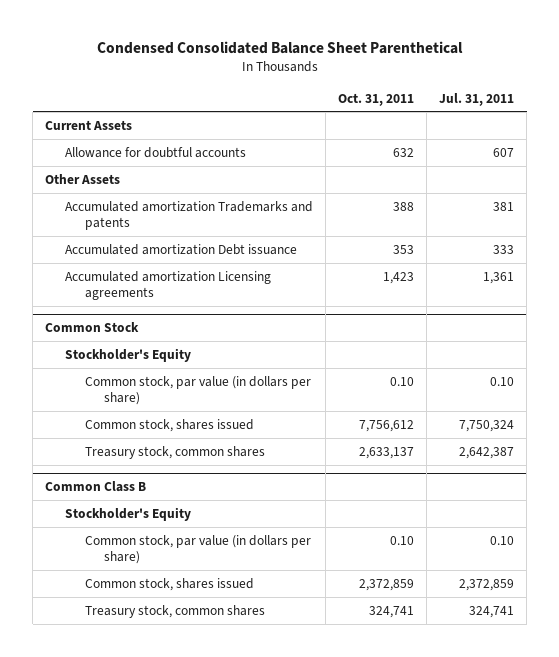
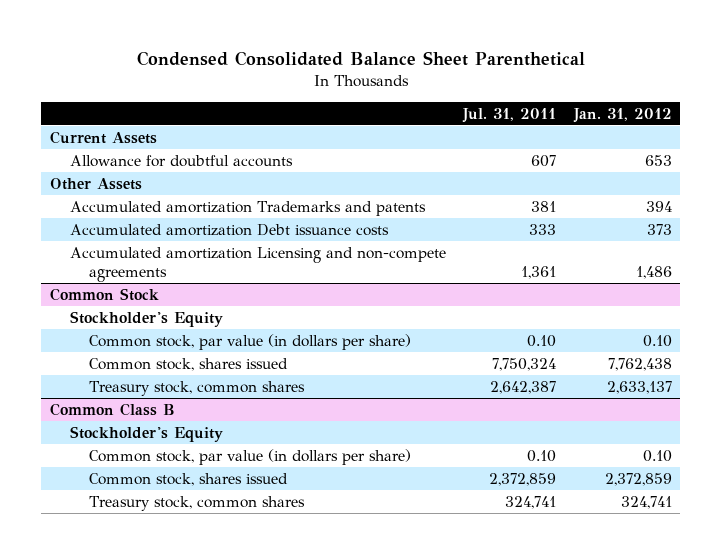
- | Oct. 31, 2011 | Jul. 31, 2011
+ | Jul. 31, 2011 | Jan. 31, 2012
- Accumulated amortization Debt issuance | 353 | 333
- Accumulated amortization Licensing agreements | 1,423 | 1,361
+ Accumulated amortization Debt issuance costs | 333 | 373
+ Accumulated amortization Licensing and non-compete agreements | 1,361 | 1,486

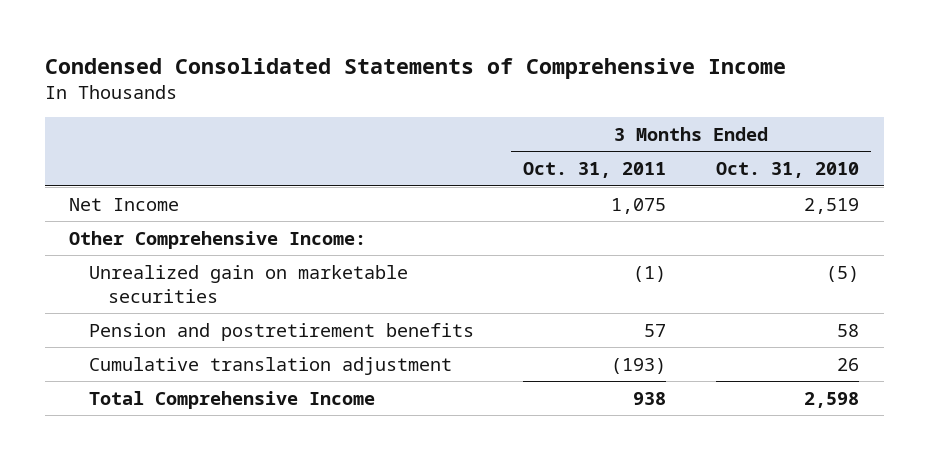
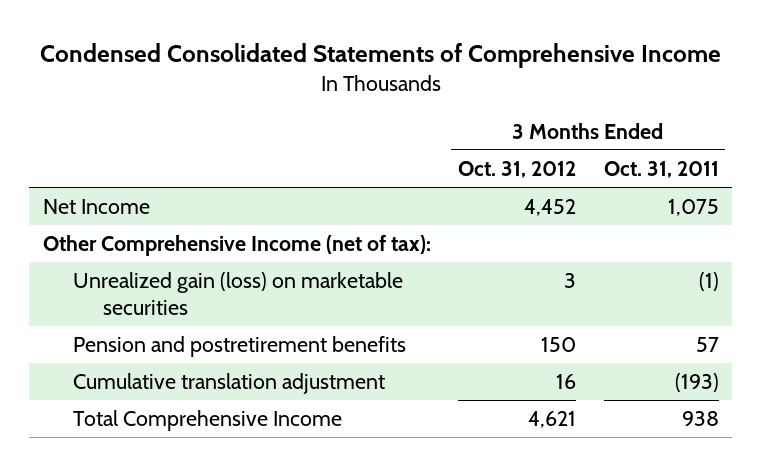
- | 3 Months Ended Oct. 31, 2011 | 3 Months Ended Oct. 31, 2010
+ | 3 Months Ended Oct. 31, 2012 | 3 Months Ended Oct. 31, 2011
- Other Comprehensive Income:
- Unrealized gain on marketable securities | (1) | (5)
+ Other Comprehensive Income (net of tax):
+ Unrealized gain (loss) on marketable securities | 3 | (1)

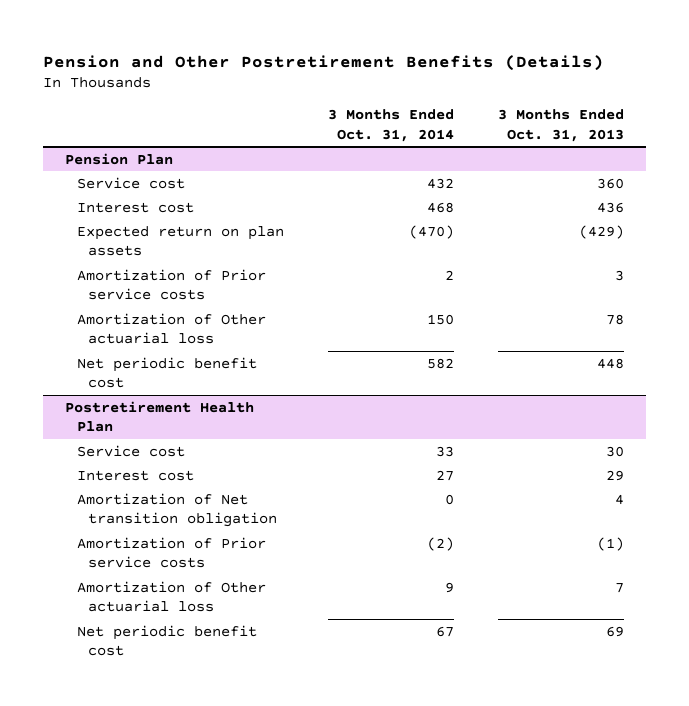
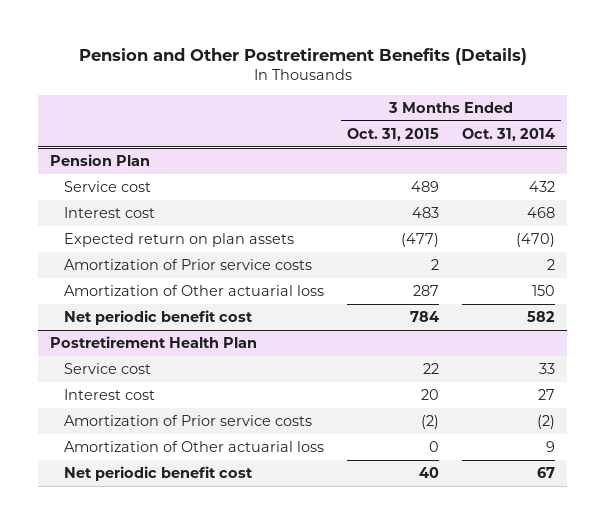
- | 3 Months Ended Oct. 31, 2014 | 3 Months Ended Oct. 31, 2013
+ | 3 Months Ended Oct. 31, 2015 | 3 Months Ended Oct. 31, 2014
@ Postretirement Health Plan
- Amortization of Net transition obligation | 0 | 4

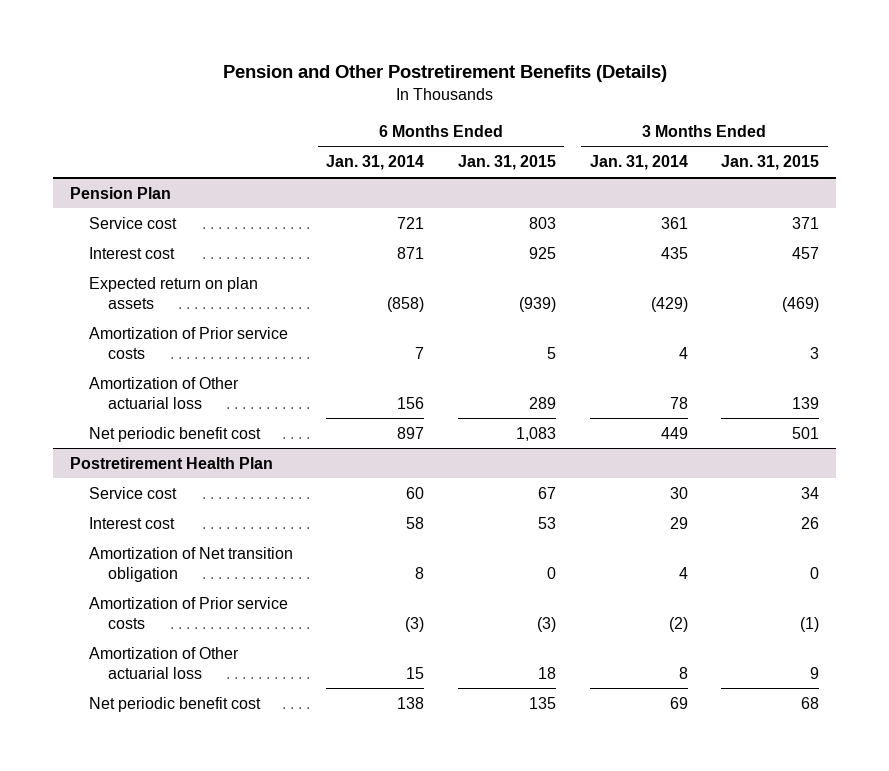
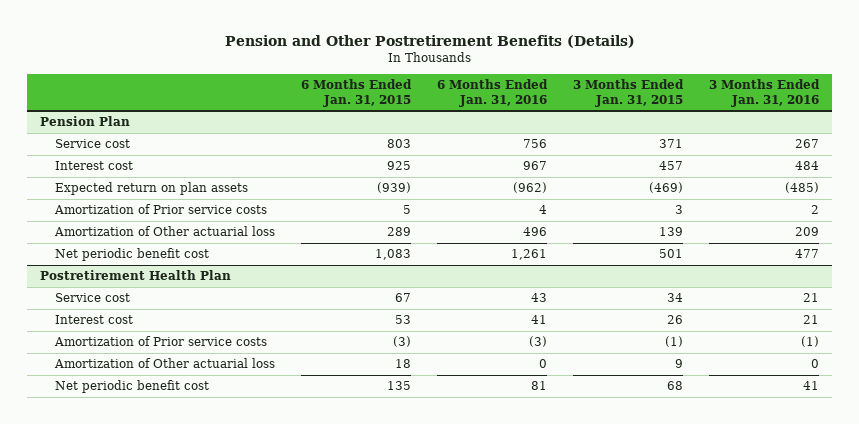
- | 6 Months Ended Jan. 31, 2014 | 6 Months Ended Jan. 31, 2015 | 3 Months Ended Jan. 31, 2014 | 3 Months Ended Jan. 31, 2015
+ | 6 Months Ended Jan. 31, 2015 | 6 Months Ended Jan. 31, 2016 | 3 Months Ended Jan. 31, 2015 | 3 Months Ended Jan. 31, 2016
@ Postretirement Health Plan
- Amortization of Net transition obligation | 8 | 0 | 4 | 0

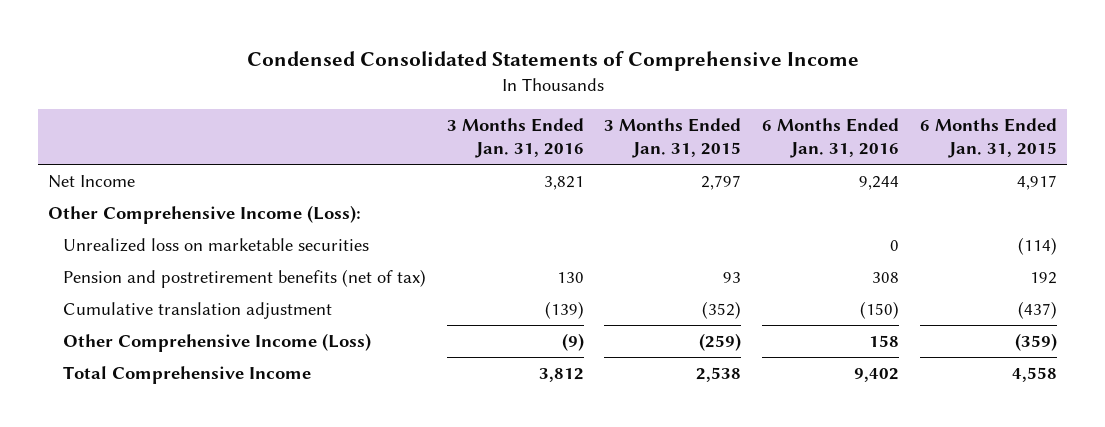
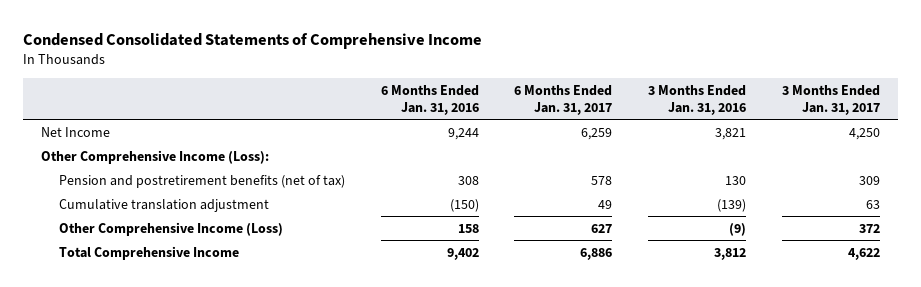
- | 3 Months Ended Jan. 31, 2016 | 3 Months Ended Jan. 31, 2015 | 6 Months Ended Jan. 31, 2016 | 6 Months Ended Jan. 31, 2015
+ | 6 Months Ended Jan. 31, 2016 | 6 Months Ended Jan. 31, 2017 | 3 Months Ended Jan. 31, 2016 | 3 Months Ended Jan. 31, 2017
- Unrealized loss on marketable securities | | | 0 | (114)

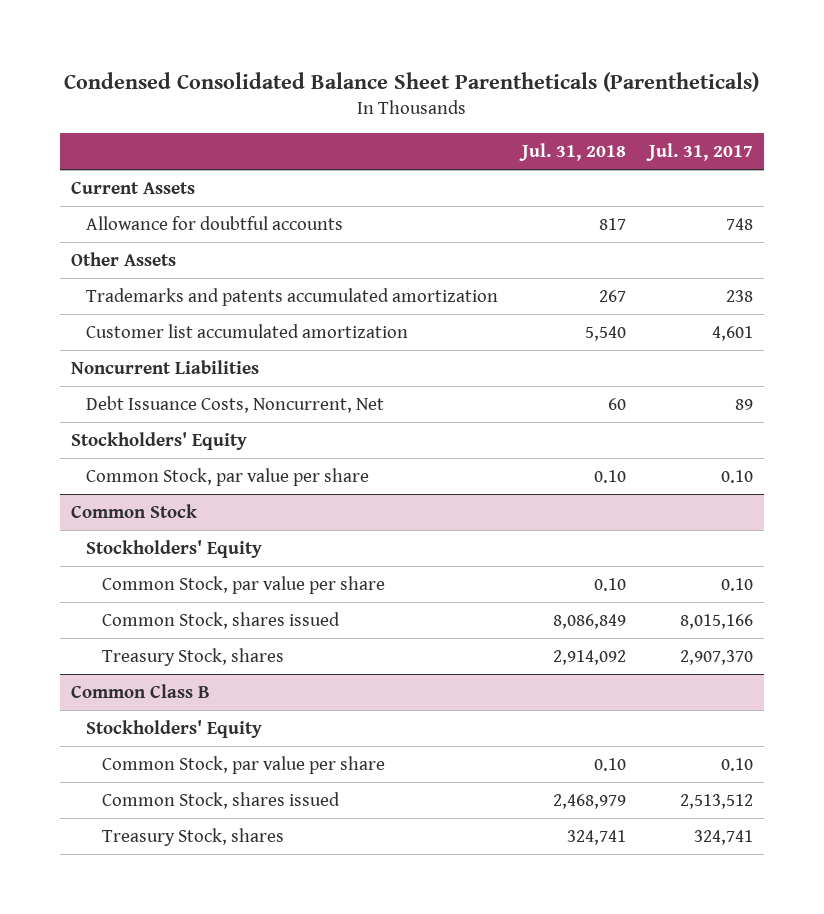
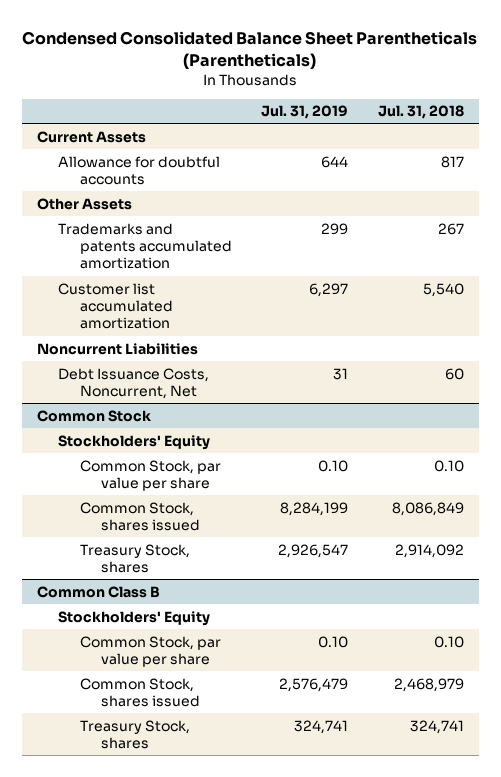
- | Jul. 31, 2018 | Jul. 31, 2017
+ | Jul. 31, 2019 | Jul. 31, 2018
- Stockholders' Equity
- Common Stock, par value per share | 0.10 | 0.10

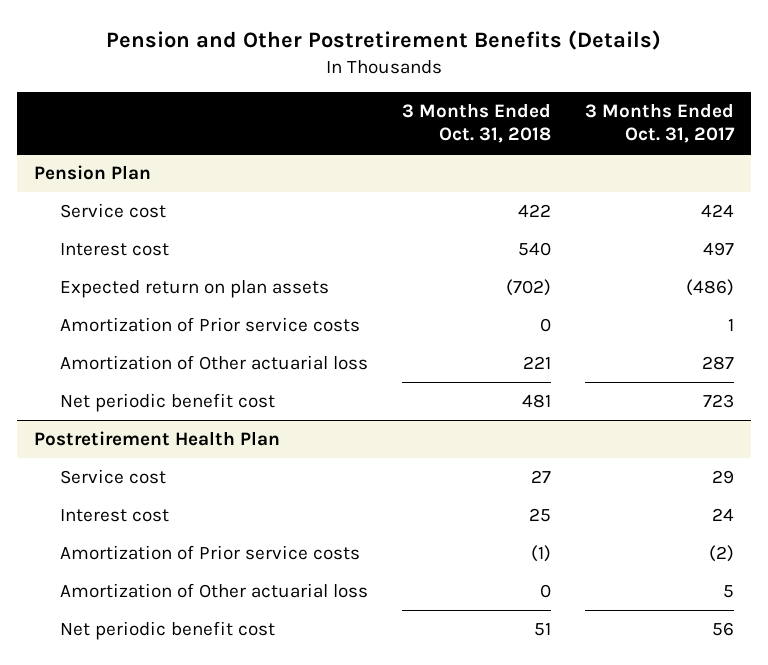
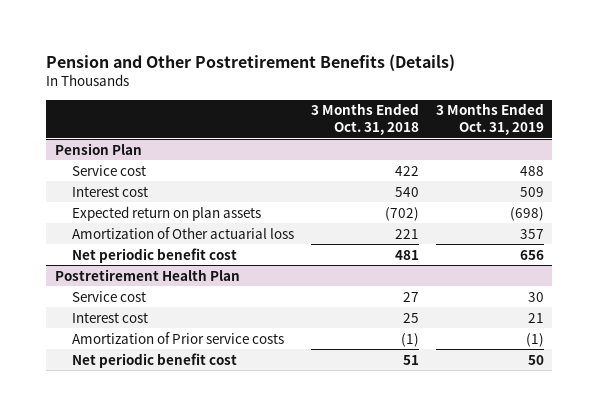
- | 3 Months Ended Oct. 31, 2018 | 3 Months Ended Oct. 31, 2017
+ | 3 Months Ended Oct. 31, 2018 | 3 Months Ended Oct. 31, 2019
@ Pension Plan
- Amortization of Prior service costs | 0 | 1
@ Postretirement Health Plan
- Amortization of Other actuarial loss | 0 | 5

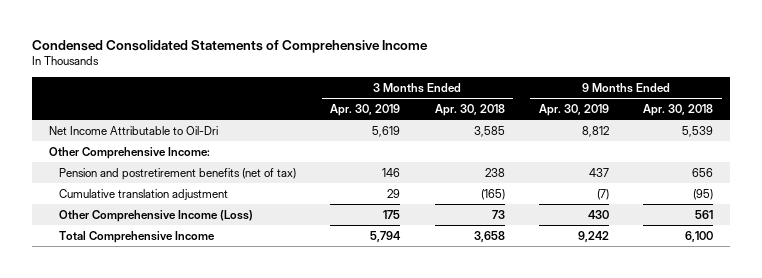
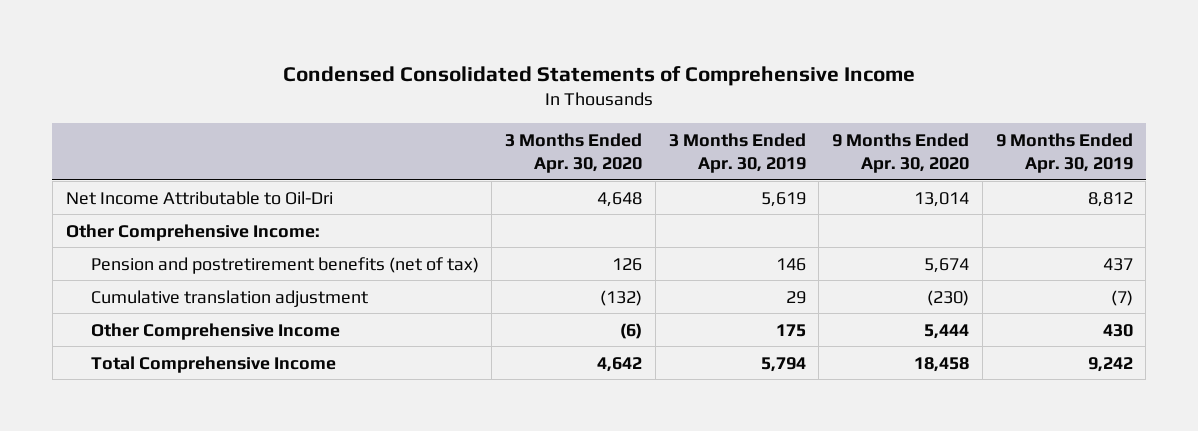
- | 3 Months Ended Apr. 30, 2019 | 3 Months Ended Apr. 30, 2018 | 9 Months Ended Apr. 30, 2019 | 9 Months Ended Apr. 30, 2018
+ | 3 Months Ended Apr. 30, 2020 | 3 Months Ended Apr. 30, 2019 | 9 Months Ended Apr. 30, 2020 | 9 Months Ended Apr. 30, 2019
- Other Comprehensive Income (Loss) | 175 | 73 | 430 | 561
+ Other Comprehensive Income | (6) | 175 | 5,444 | 430

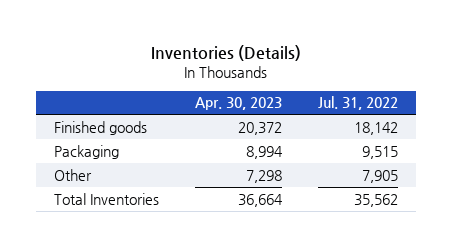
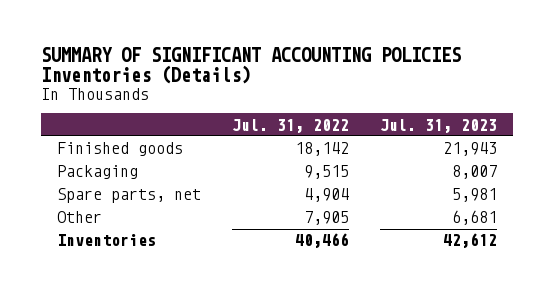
- Inventories (Details)
+ SUMMARY OF SIGNIFICANT ACCOUNTING POLICIES Inventories (Details)
- | Apr. 30, 2023 | Jul. 31, 2022
+ | Jul. 31, 2022 | Jul. 31, 2023
+ Spare parts, net | 4,904 | 5,981
- Total Inventories | 36,664 | 35,562
+ Inventories | 40,466 | 42,612

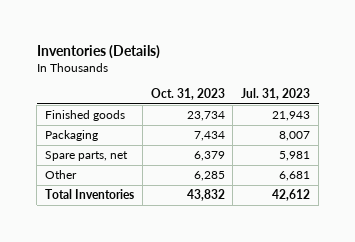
- SUMMARY OF SIGNIFICANT ACCOUNTING POLICIES Inventories (Details)
+ Inventories (Details)
- | Jul. 31, 2022 | Jul. 31, 2023
+ | Oct. 31, 2023 | Jul. 31, 2023
- Inventories | 40,466 | 42,612
+ Total Inventories | 43,832 | 42,612

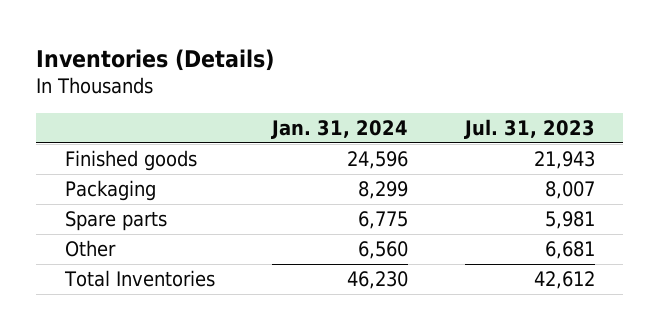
- | Oct. 31, 2023 | Jul. 31, 2023
+ | Jan. 31, 2024 | Jul. 31, 2023
- Spare parts, net | 6,379 | 5,981
+ Spare parts | 6,775 | 5,981

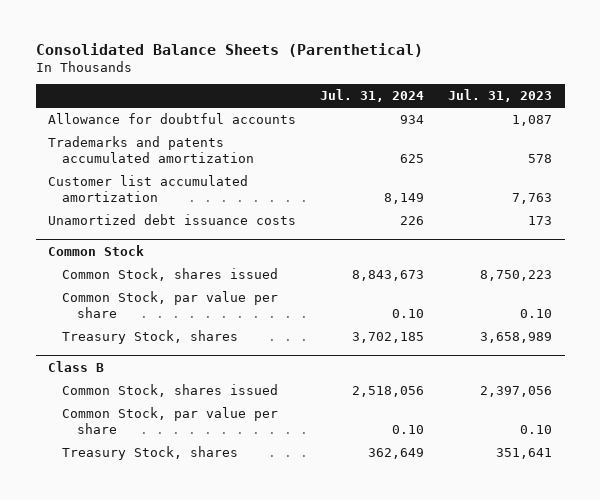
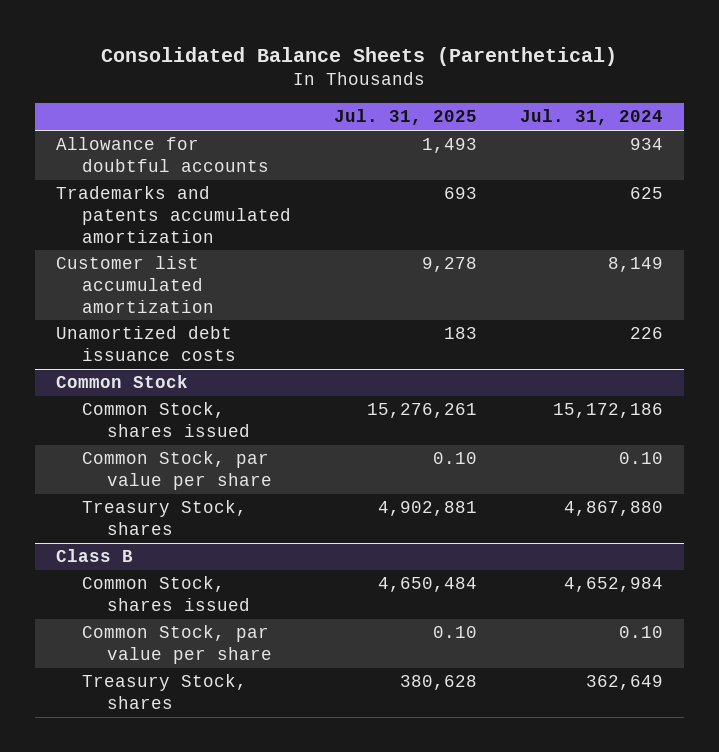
- | Jul. 31, 2024 | Jul. 31, 2023
+ | Jul. 31, 2025 | Jul. 31, 2024
@ Common Stock
- Common Stock, shares issued | 8,843,673 | 8,750,223
+ Common Stock, shares issued | 15,276,261 | 15,172,186
- Treasury Stock, shares | 3,702,185 | 3,658,989
+ Treasury Stock, shares | 4,902,881 | 4,867,880
@ Class B
- Common Stock, shares issued | 2,518,056 | 2,397,056
+ Common Stock, shares issued | 4,650,484 | 4,652,984

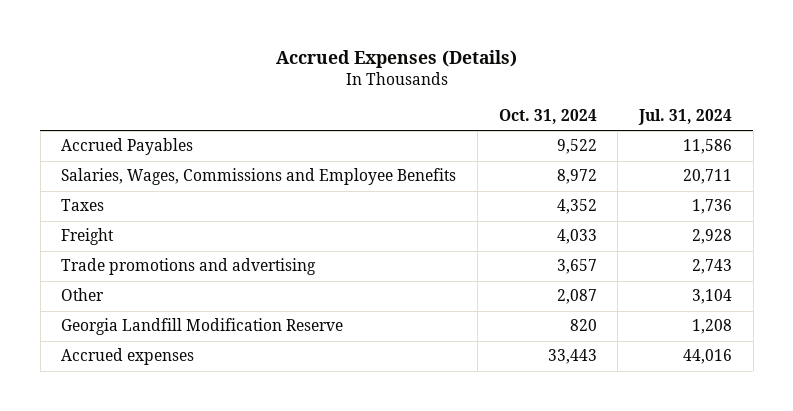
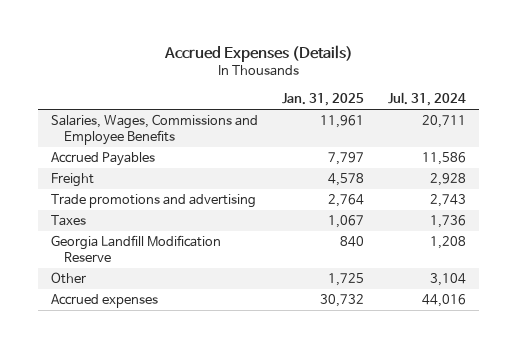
- | Oct. 31, 2024 | Jul. 31, 2024
+ | Jan. 31, 2025 | Jul. 31, 2024
moved down: Accrued Payables | 7,797 | 11,586
moved down: Taxes | 1,067 | 1,736
moved down: Other | 1,725 | 3,104

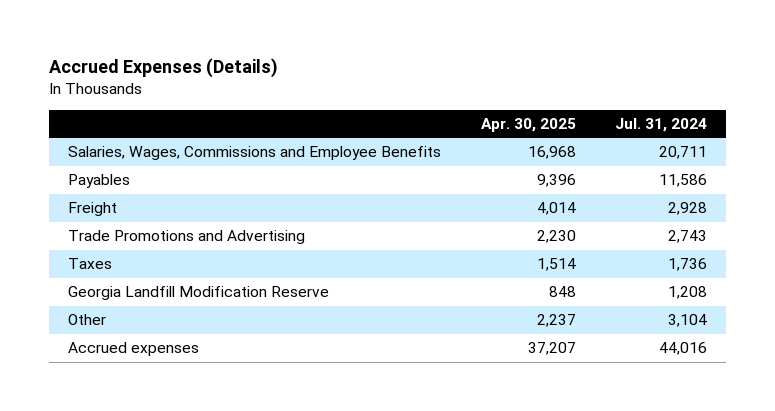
- | Jan. 31, 2025 | Jul. 31, 2024
+ | Apr. 30, 2025 | Jul. 31, 2024
- Accrued Payables | 7,797 | 11,586
+ Payables | 9,396 | 11,586
- Trade promotions and advertising | 2,764 | 2,743
+ Trade Promotions and Advertising | 2,230 | 2,743

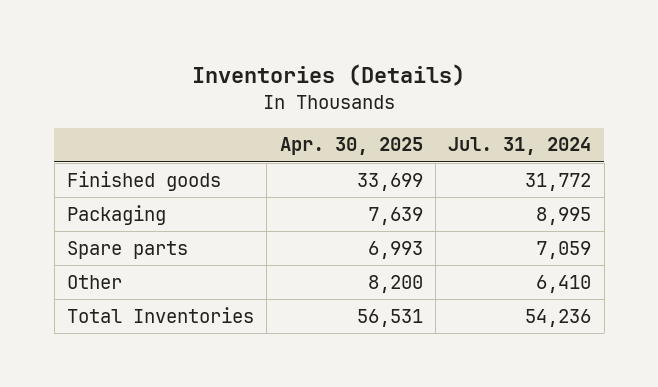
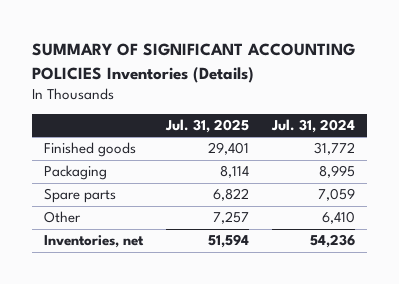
- Inventories (Details)
+ SUMMARY OF SIGNIFICANT ACCOUNTING POLICIES Inventories (Details)
- | Apr. 30, 2025 | Jul. 31, 2024
+ | Jul. 31, 2025 | Jul. 31, 2024
- Total Inventories | 56,531 | 54,236
+ Inventories, net | 51,594 | 54,236

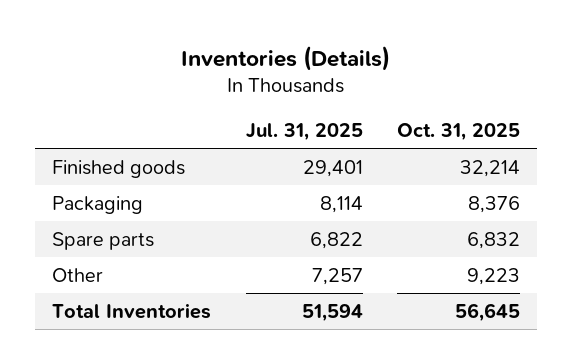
- SUMMARY OF SIGNIFICANT ACCOUNTING POLICIES Inventories (Details)
+ Inventories (Details)
- | Jul. 31, 2025 | Jul. 31, 2024
+ | Jul. 31, 2025 | Oct. 31, 2025
- Inventories, net | 51,594 | 54,236
+ Total Inventories | 51,594 | 56,645

